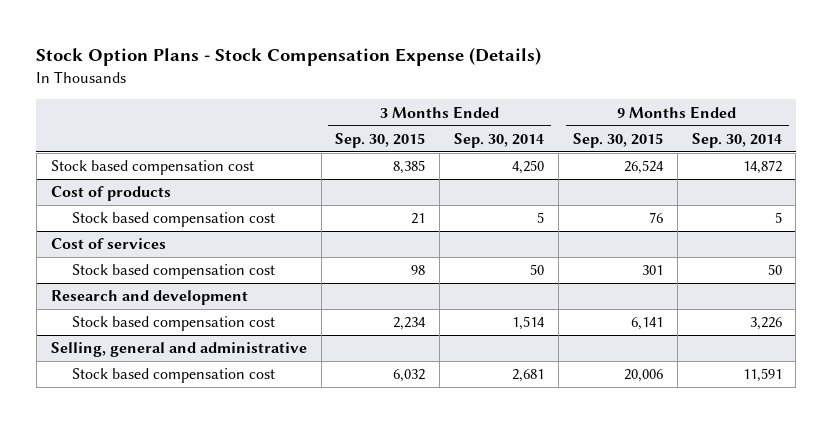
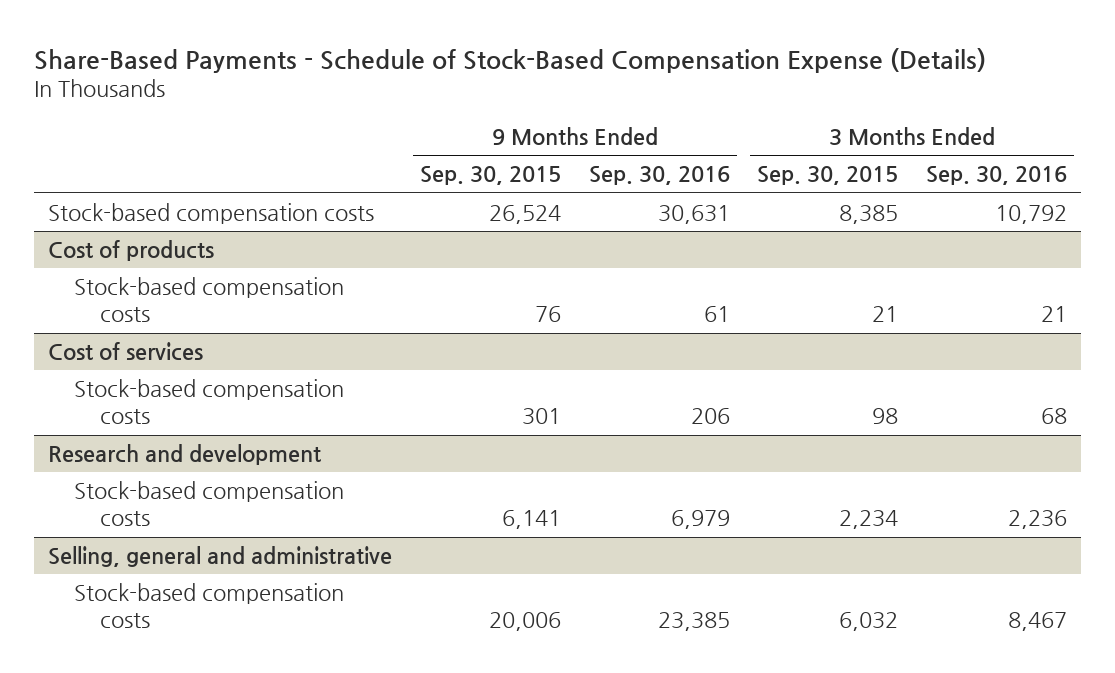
- Stock Option Plans - Stock Compensation Expense (Details)
+ Share-Based Payments - Schedule of Stock-Based Compensation Expense (Details)
- | 3 Months Ended Sep. 30, 2015 | 3 Months Ended Sep. 30, 2014 | 9 Months Ended Sep. 30, 2015 | 9 Months Ended Sep. 30, 2014
+ | 9 Months Ended Sep. 30, 2015 | 9 Months Ended Sep. 30, 2016 | 3 Months Ended Sep. 30, 2015 | 3 Months Ended Sep. 30, 2016
- Stock based compensation cost | 8,385 | 4,250 | 26,524 | 14,872
+ Stock-based compensation costs | 26,524 | 30,631 | 8,385 | 10,792
@ Cost of products
- Stock based compensation cost | 21 | 5 | 76 | 5
+ Stock-based compensation costs | 76 | 61 | 21 | 21
@ Cost of services
- Stock based compensation cost | 98 | 50 | 301 | 50
+ Stock-based compensation costs | 301 | 206 | 98 | 68
@ Research and development
- Stock based compensation cost | 2,234 | 1,514 | 6,141 | 3,226
+ Stock-based compensation costs | 6,141 | 6,979 | 2,234 | 2,236
@ Selling, general and administrative
- Stock based compensation cost | 6,032 | 2,681 | 20,006 | 11,591
+ Stock-based compensation costs | 20,006 | 23,385 | 6,032 | 8,467

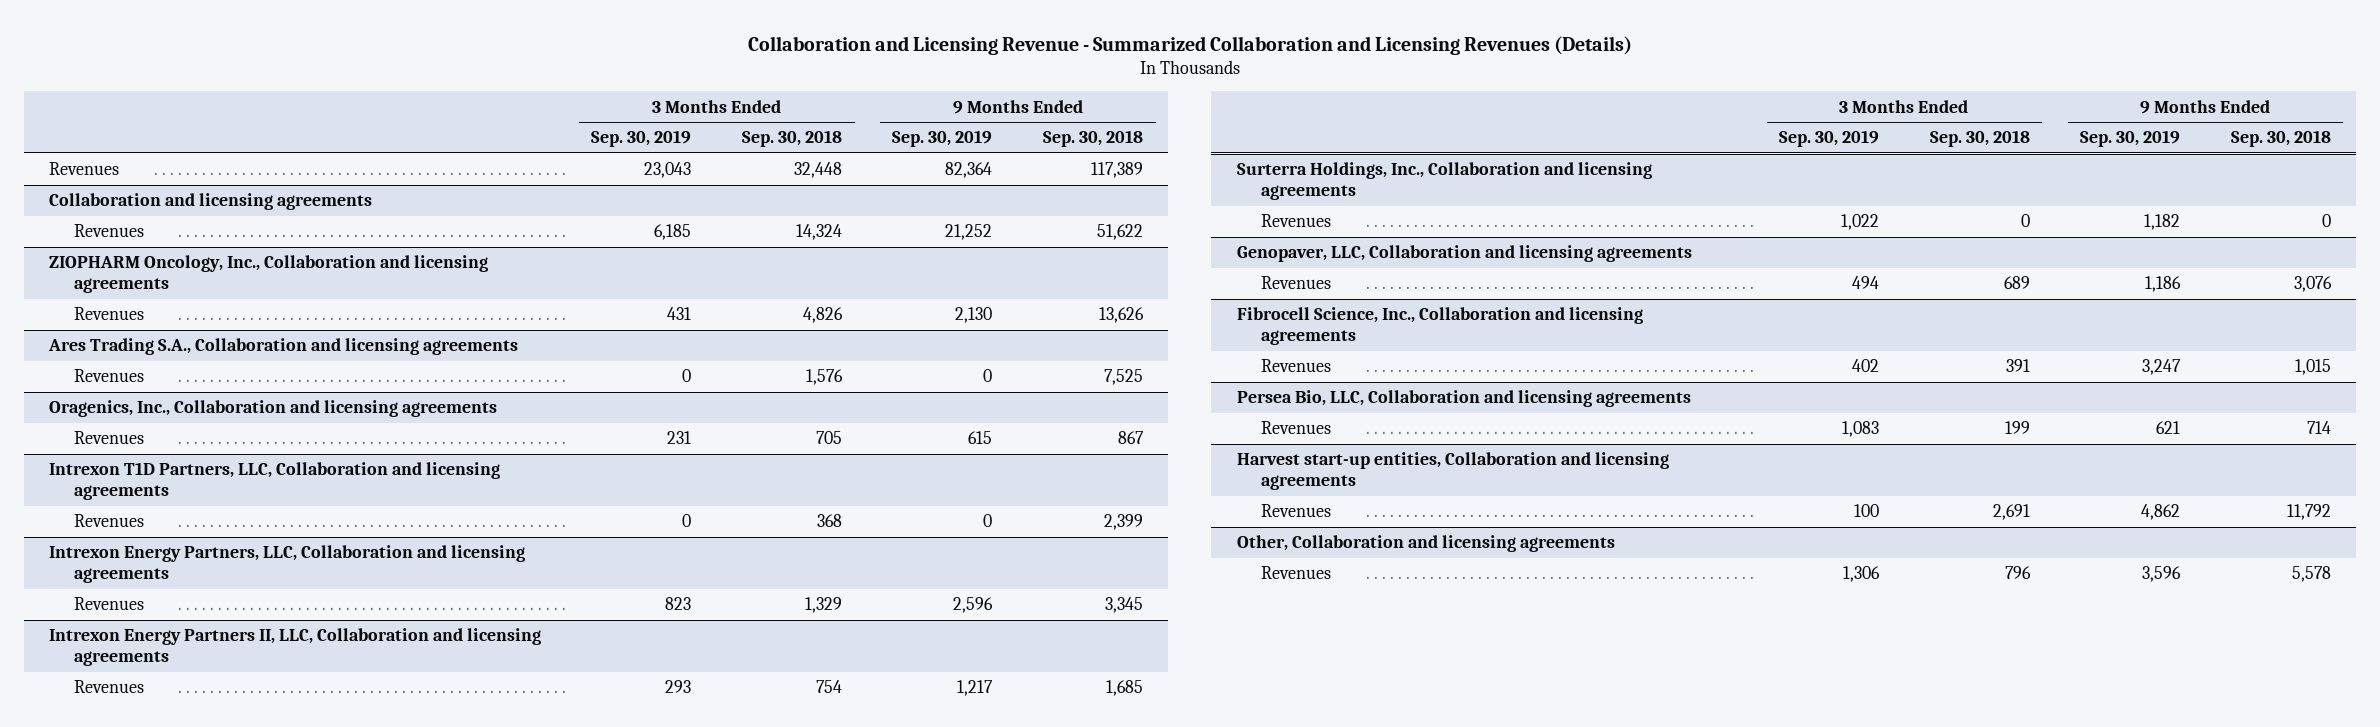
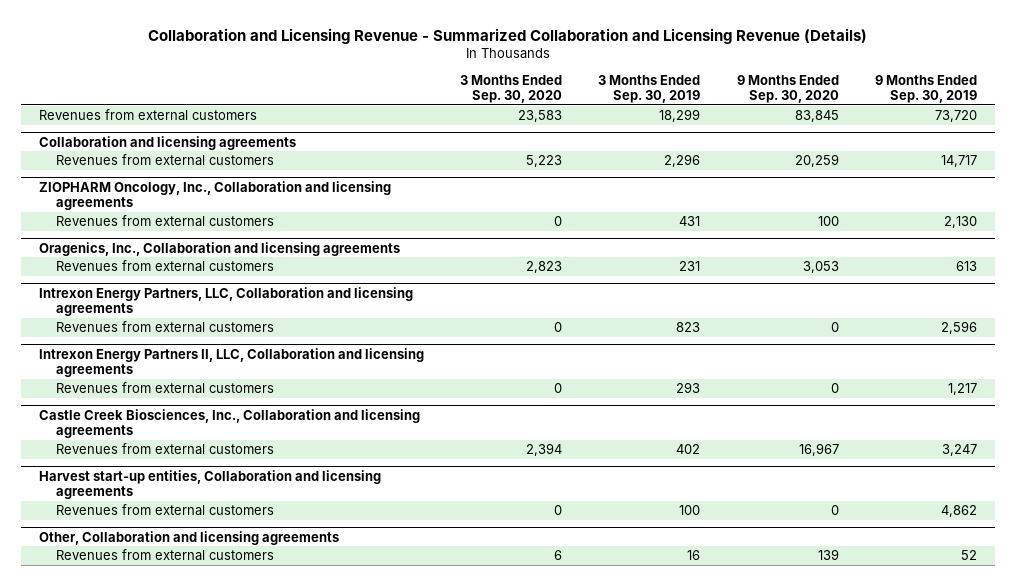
- Collaboration and Licensing Revenue - Summarized Collaboration and Licensing Revenues (Details)
+ Collaboration and Licensing Revenue - Summarized Collaboration and Licensing Revenue (Details)
- | 3 Months Ended Sep. 30, 2019 | 3 Months Ended Sep. 30, 2018 | 9 Months Ended Sep. 30, 2019 | 9 Months Ended Sep. 30, 2018
+ | 3 Months Ended Sep. 30, 2020 | 3 Months Ended Sep. 30, 2019 | 9 Months Ended Sep. 30, 2020 | 9 Months Ended Sep. 30, 2019
- Revenues | 23,043 | 32,448 | 82,364 | 117,389
+ Revenues from external customers | 23,583 | 18,299 | 83,845 | 73,720
@ Collaboration and licensing agreements
- Revenues | 6,185 | 14,324 | 21,252 | 51,622
+ Revenues from external customers | 5,223 | 2,296 | 20,259 | 14,717
@ ZIOPHARM Oncology, Inc., Collaboration and licensing agreements
- Revenues | 431 | 4,826 | 2,130 | 13,626
- Ares Trading S.A., Collaboration and licensing agreements
- Revenues | 0 | 1,576 | 0 | 7,525
@ ZIOPHARM Oncology, Inc., Collaboration and licensing agreements
+ Revenues from external customers | 0 | 431 | 100 | 2,130
@ Oragenics, Inc., Collaboration and licensing agreements
- Revenues | 231 | 705 | 615 | 867
- Intrexon T1D Partners, LLC, Collaboration and licensing agreements
- Revenues | 0 | 368 | 0 | 2,399
@ Oragenics, Inc., Collaboration and licensing agreements
+ Revenues from external customers | 2,823 | 231 | 3,053 | 613
@ Intrexon Energy Partners, LLC, Collaboration and licensing agreements
- Revenues | 823 | 1,329 | 2,596 | 3,345
+ Revenues from external customers | 0 | 823 | 0 | 2,596
@ Intrexon Energy Partners II, LLC, Collaboration and licensing agreements
- Revenues | 293 | 754 | 1,217 | 1,685
- Surterra Holdings, Inc., Collaboration and licensing agreements
- Revenues | 1,022 | 0 | 1,182 | 0
- Genopaver, LLC, Collaboration and licensing agreements
- Revenues | 494 | 689 | 1,186 | 3,076
- Fibrocell Science, Inc., Collaboration and licensing agreements
- Revenues | 402 | 391 | 3,247 | 1,015
- Persea Bio, LLC, Collaboration and licensing agreements
- Revenues | 1,083 | 199 | 621 | 714
@ Intrexon Energy Partners II, LLC, Collaboration and licensing agreements
+ Revenues from external customers | 0 | 293 | 0 | 1,217
+ Castle Creek Biosciences, Inc., Collaboration and licensing agreements
+ Revenues from external customers | 2,394 | 402 | 16,967 | 3,247
@ Harvest start-up entities, Collaboration and licensing agreements
- Revenues | 100 | 2,691 | 4,862 | 11,792
+ Revenues from external customers | 0 | 100 | 0 | 4,862
@ Other, Collaboration and licensing agreements
- Revenues | 1,306 | 796 | 3,596 | 5,578
+ Revenues from external customers | 6 | 16 | 139 | 52

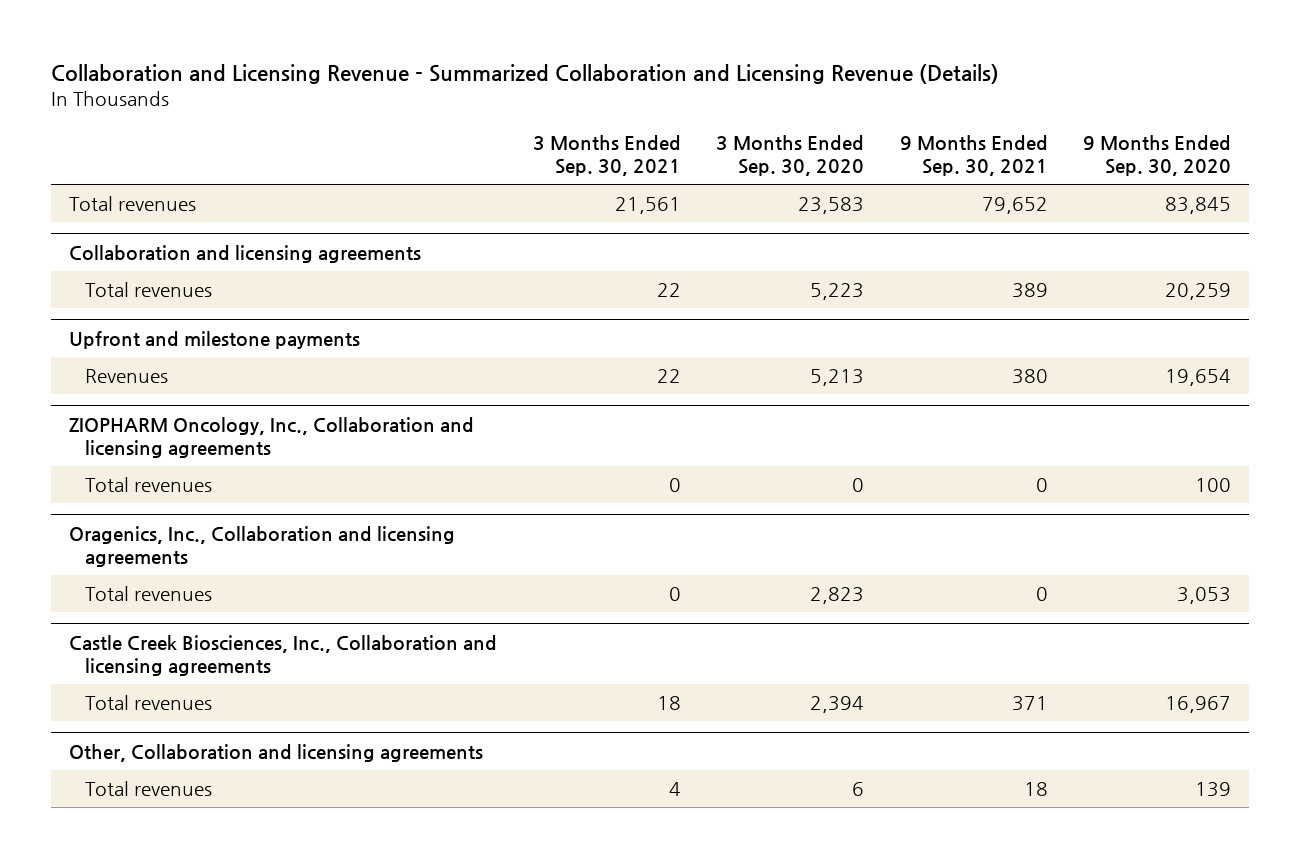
- | 3 Months Ended Sep. 30, 2020 | 3 Months Ended Sep. 30, 2019 | 9 Months Ended Sep. 30, 2020 | 9 Months Ended Sep. 30, 2019
+ | 3 Months Ended Sep. 30, 2021 | 3 Months Ended Sep. 30, 2020 | 9 Months Ended Sep. 30, 2021 | 9 Months Ended Sep. 30, 2020
- Revenues from external customers | 23,583 | 18,299 | 83,845 | 73,720
+ Total revenues | 21,561 | 23,583 | 79,652 | 83,845
@ Collaboration and licensing agreements
- Revenues from external customers | 5,223 | 2,296 | 20,259 | 14,717
+ Total revenues | 22 | 5,223 | 389 | 20,259
+ Upfront and milestone payments
+ Revenues | 22 | 5,213 | 380 | 19,654
@ ZIOPHARM Oncology, Inc., Collaboration and licensing agreements
- Revenues from external customers | 0 | 431 | 100 | 2,130
+ Total revenues | 0 | 0 | 0 | 100
@ Oragenics, Inc., Collaboration and licensing agreements
- Revenues from external customers | 2,823 | 231 | 3,053 | 613
- Intrexon Energy Partners, LLC, Collaboration and licensing agreements
- Revenues from external customers | 0 | 823 | 0 | 2,596
- Intrexon Energy Partners II, LLC, Collaboration and licensing agreements
- Revenues from external customers | 0 | 293 | 0 | 1,217
@ Oragenics, Inc., Collaboration and licensing agreements
+ Total revenues | 0 | 2,823 | 0 | 3,053
@ Castle Creek Biosciences, Inc., Collaboration and licensing agreements
- Revenues from external customers | 2,394 | 402 | 16,967 | 3,247
- Harvest start-up entities, Collaboration and licensing agreements
- Revenues from external customers | 0 | 100 | 0 | 4,862
@ Castle Creek Biosciences, Inc., Collaboration and licensing agreements
+ Total revenues | 18 | 2,394 | 371 | 16,967
@ Other, Collaboration and licensing agreements
- Revenues from external customers | 6 | 16 | 139 | 52
+ Total revenues | 4 | 6 | 18 | 139

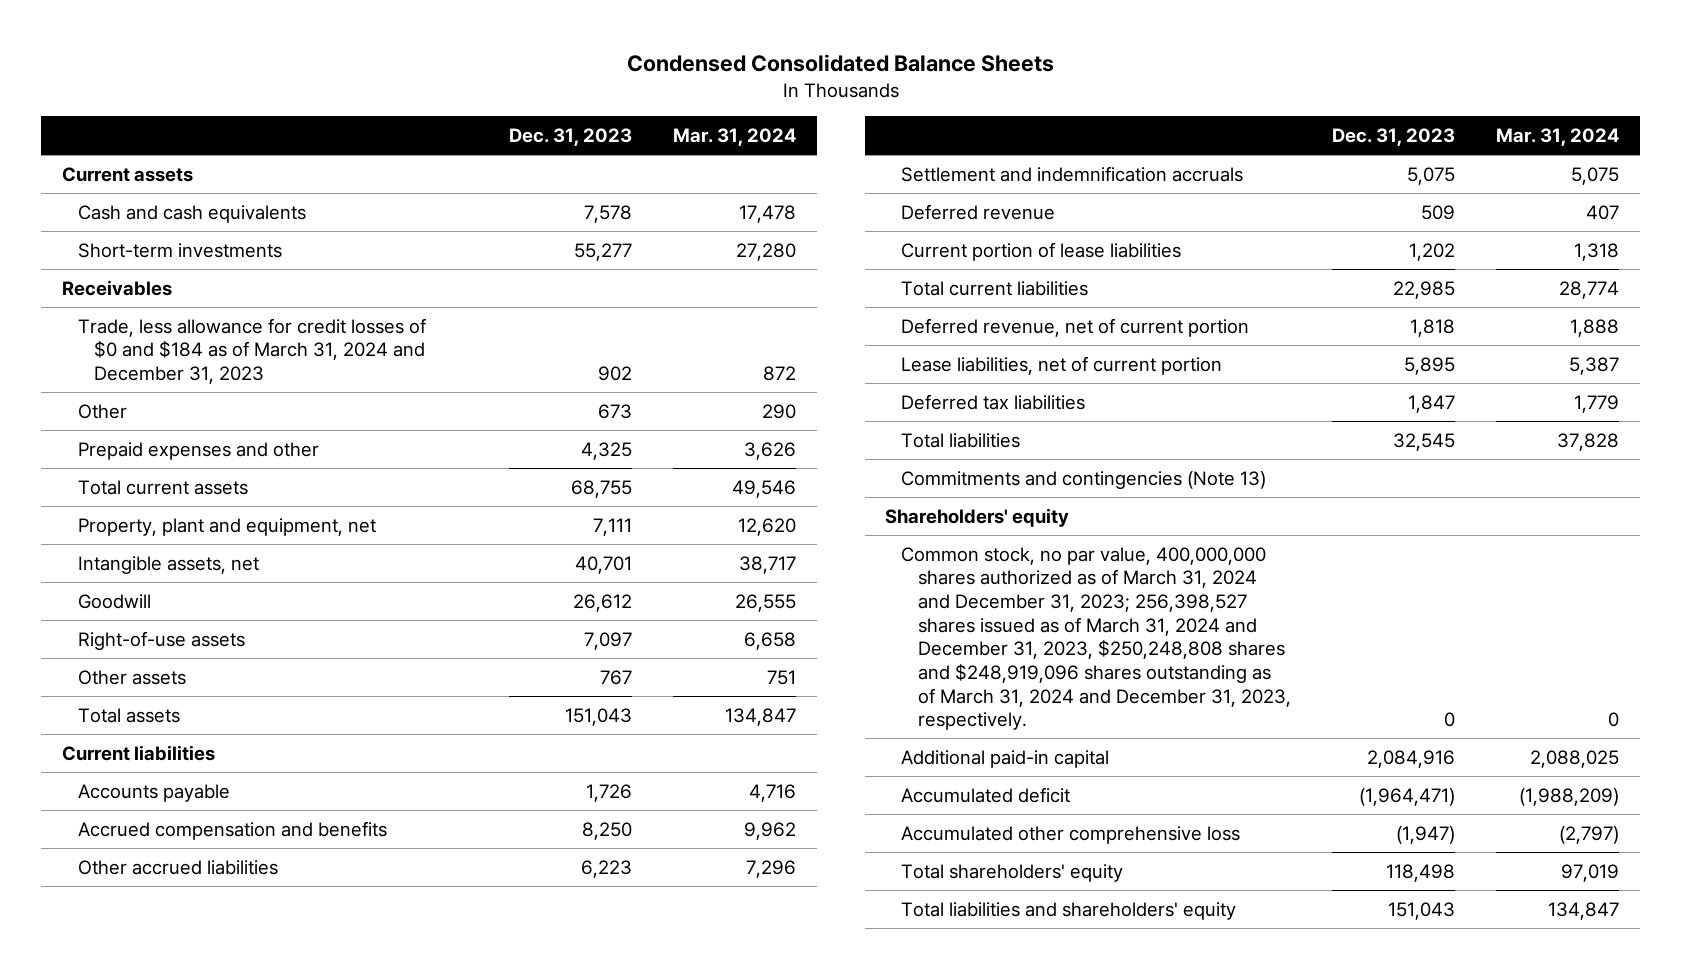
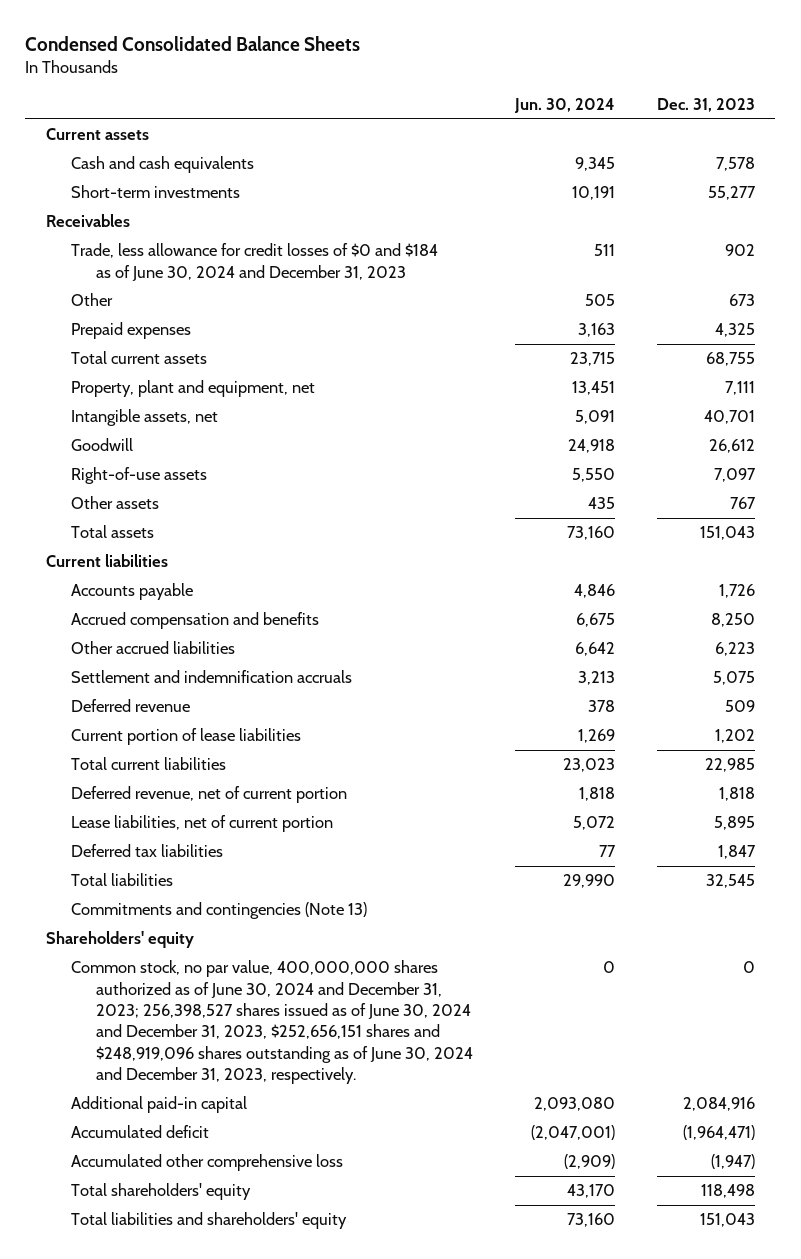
- | Dec. 31, 2023 | Mar. 31, 2024
+ | Jun. 30, 2024 | Dec. 31, 2023
- Trade, less allowance for credit losses of $0 and $184 as of March 31, 2024 and December 31, 2023 | 902 | 872
+ Trade, less allowance for credit losses of $0 and $184 as of June 30, 2024 and December 31, 2023 | 511 | 902
- Prepaid expenses and other | 4,325 | 3,626
+ Prepaid expenses | 3,163 | 4,325
- Common stock, no par value, 400,000,000 shares authorized as of March 31, 2024 and December 31, 2023; 256,398,527 shares issued as of March 31, 2024 and December 31, 2023, $250,248,808 shares and $248,919,096 shares outstanding as of March 31, 2024 and December 31, 2023, respectively. | 0 | 0
+ Common stock, no par value, 400,000,000 shares authorized as of June 30, 2024 and December 31, 2023; 256,398,527 shares issued as of June 30, 2024 and December 31, 2023, $252,656,151 shares and $248,919,096 shares outstanding as of June 30, 2024 and December 31, 2023, respectively. | 0 | 0

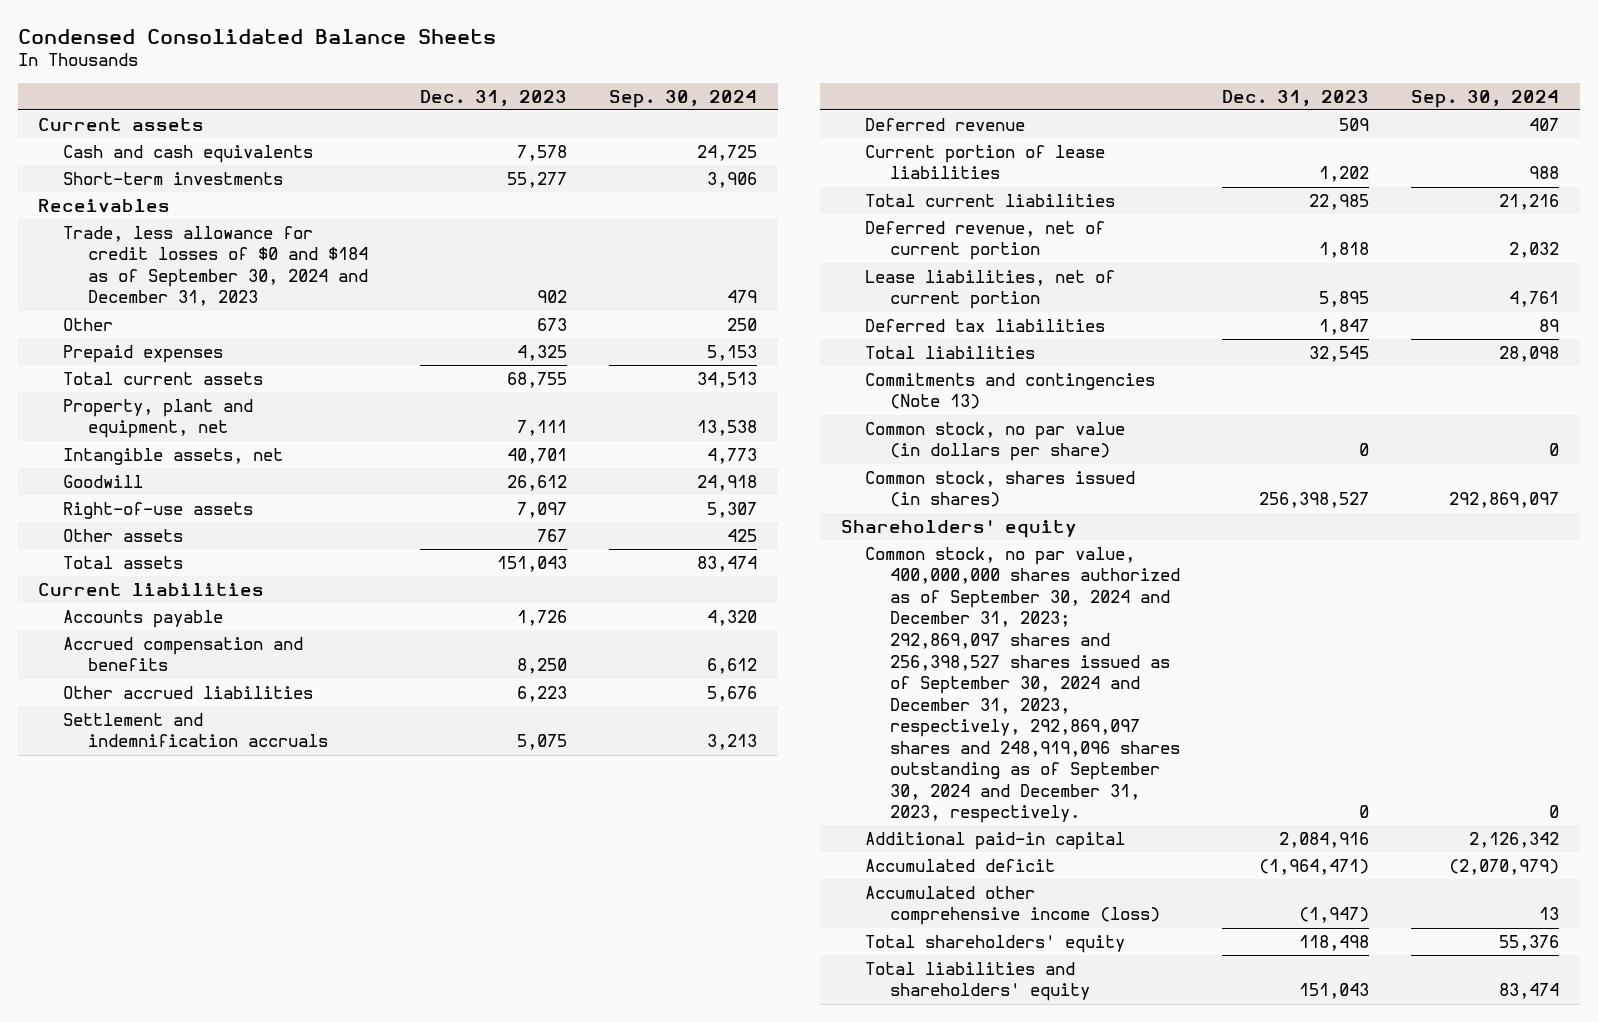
- | Jun. 30, 2024 | Dec. 31, 2023
+ | Dec. 31, 2023 | Sep. 30, 2024
- Trade, less allowance for credit losses of $0 and $184 as of June 30, 2024 and December 31, 2023 | 511 | 902
+ Trade, less allowance for credit losses of $0 and $184 as of September 30, 2024 and December 31, 2023 | 902 | 479
+ Common stock, no par value (in dollars per share) | 0 | 0
+ Common stock, shares issued (in shares) | 256,398,527 | 292,869,097
- Common stock, no par value, 400,000,000 shares authorized as of June 30, 2024 and December 31, 2023; 256,398,527 shares issued as of June 30, 2024 and December 31, 2023, $252,656,151 shares and $248,919,096 shares outstanding as of June 30, 2024 and December 31, 2023, respectively. | 0 | 0
+ Common stock, no par value, 400,000,000 shares authorized as of September 30, 2024 and December 31, 2023; 292,869,097 shares and 256,398,527 shares issued as of September 30, 2024 and December 31, 2023, respectively, 292,869,097 shares and 248,919,096 shares outstanding as of September 30, 2024 and December 31, 2023, respectively. | 0 | 0
- Accumulated other comprehensive loss | (2,909) | (1,947)
+ Accumulated other comprehensive income (loss) | (1,947) | 13

